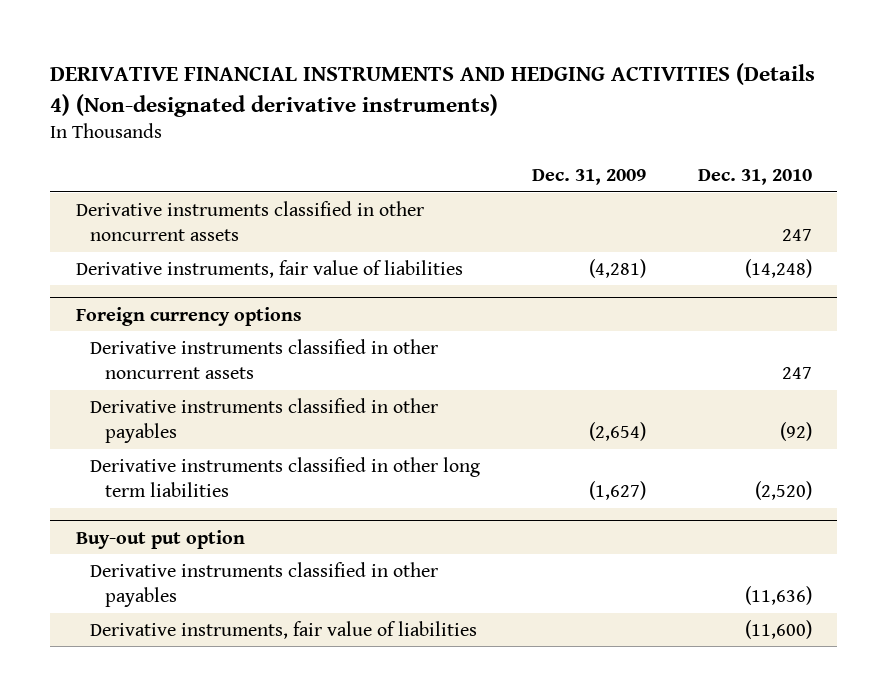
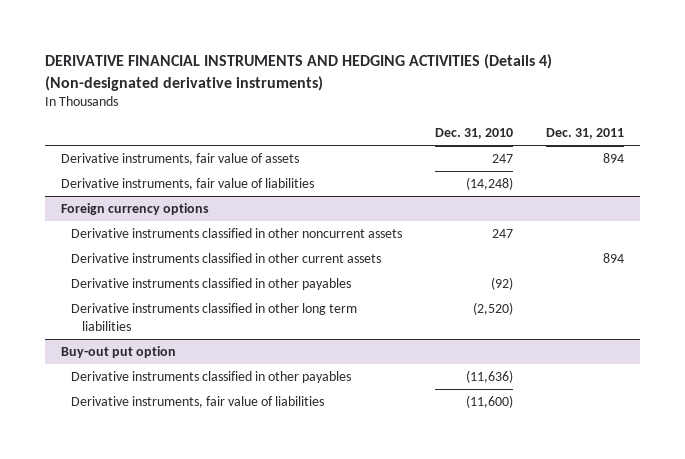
- | Dec. 31, 2009 | Dec. 31, 2010
+ | Dec. 31, 2010 | Dec. 31, 2011
- Derivative instruments classified in other noncurrent assets | | 247
+ Derivative instruments, fair value of assets | 247 | 894
@ Foreign currency options
+ Derivative instruments classified in other current assets | | 894

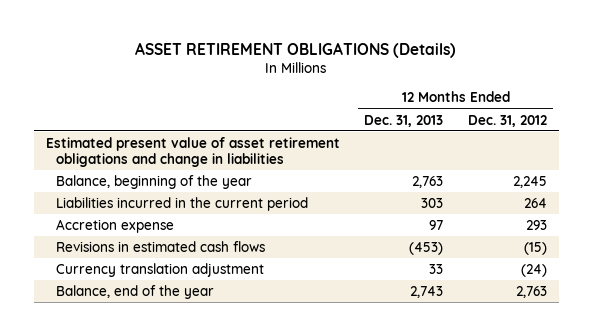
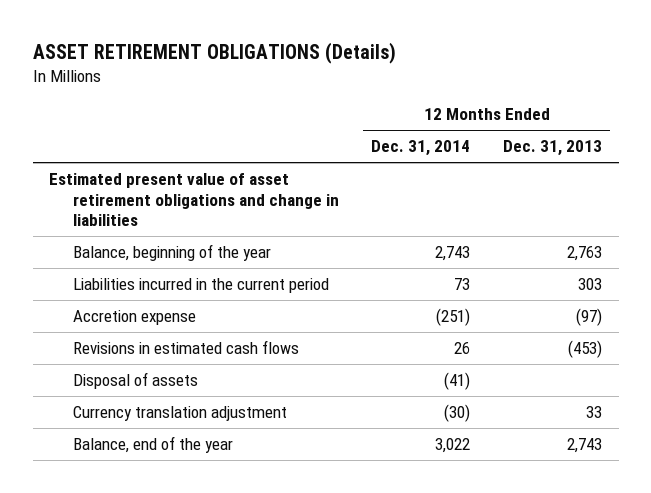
- | 12 Months Ended Dec. 31, 2013 | 12 Months Ended Dec. 31, 2012
+ | 12 Months Ended Dec. 31, 2014 | 12 Months Ended Dec. 31, 2013
- Accretion expense | 97 | 293
+ Accretion expense | (251) | (97)
+ Disposal of assets | (41) |

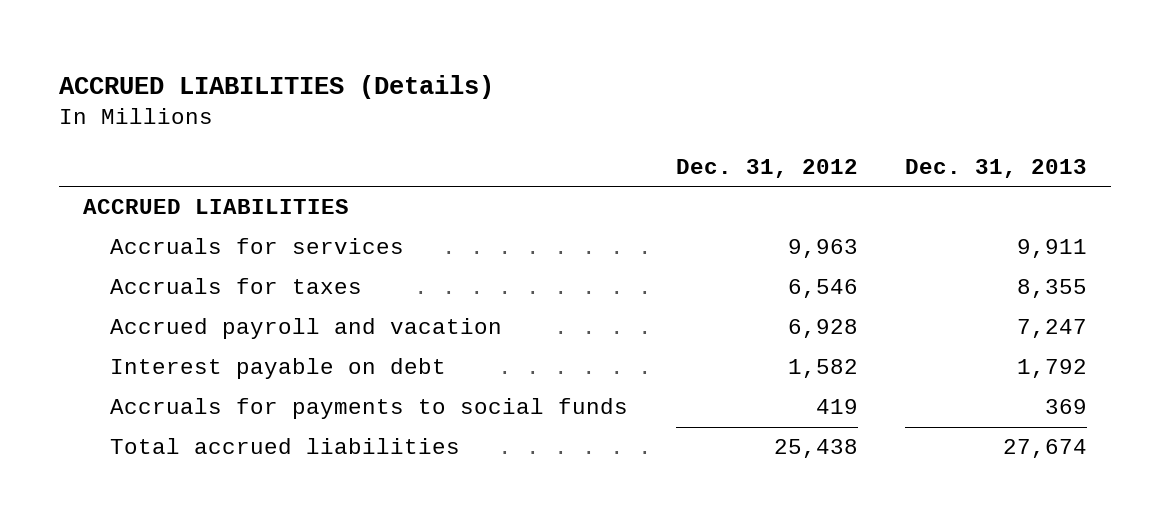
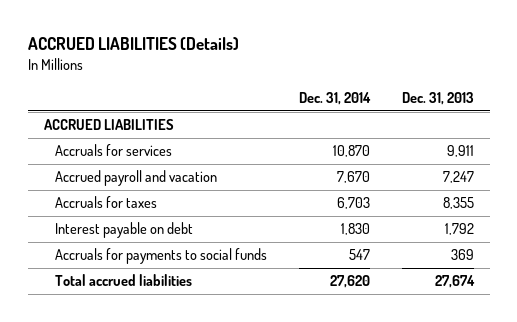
- | Dec. 31, 2012 | Dec. 31, 2013
+ | Dec. 31, 2014 | Dec. 31, 2013
moved down: Accruals for taxes | 6,703 | 8,355

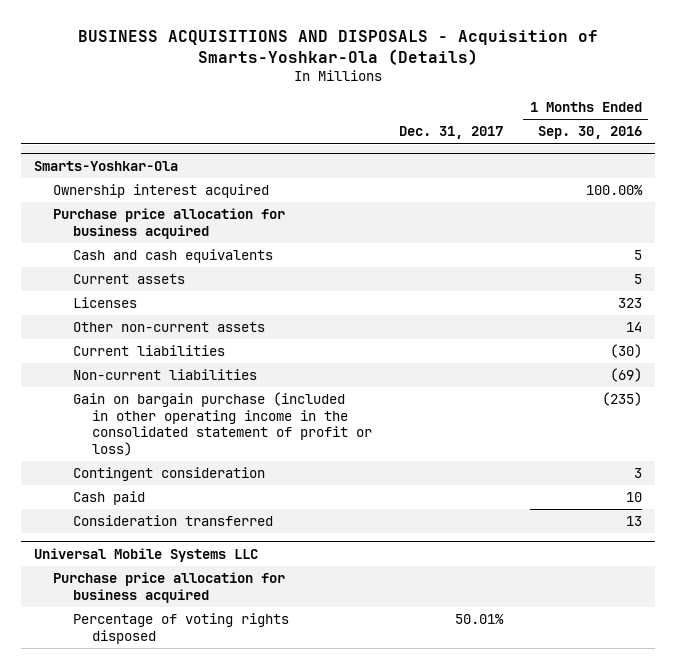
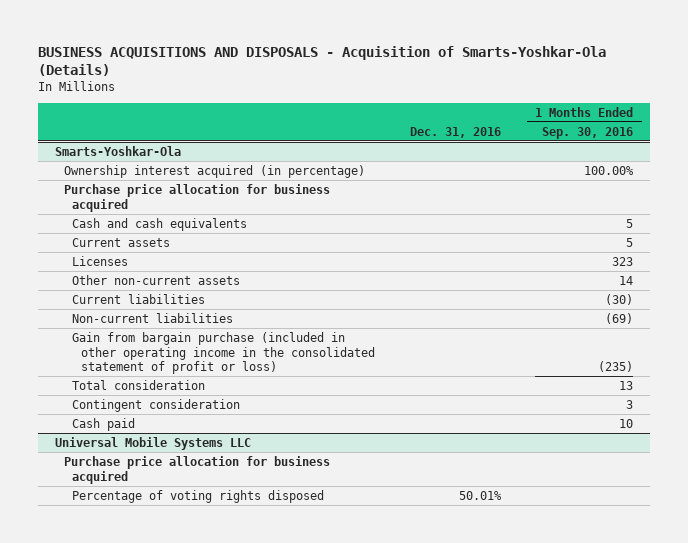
- | Dec. 31, 2017 | 1 Months Ended Sep. 30, 2016
+ | Dec. 31, 2016 | 1 Months Ended Sep. 30, 2016
@ Smarts-Yoshkar-Ola
- Ownership interest acquired | | 100.00%
+ Ownership interest acquired (in percentage) | | 100.00%
- Gain on bargain purchase (included in other operating income in the consolidated statement of profit or loss) | | (235)
+ Gain from bargain purchase (included in other operating income in the consolidated statement of profit or loss) | | (235)
+ Total consideration | | 13
- Consideration transferred | | 13

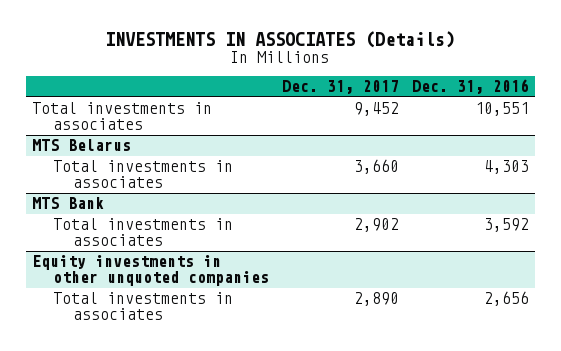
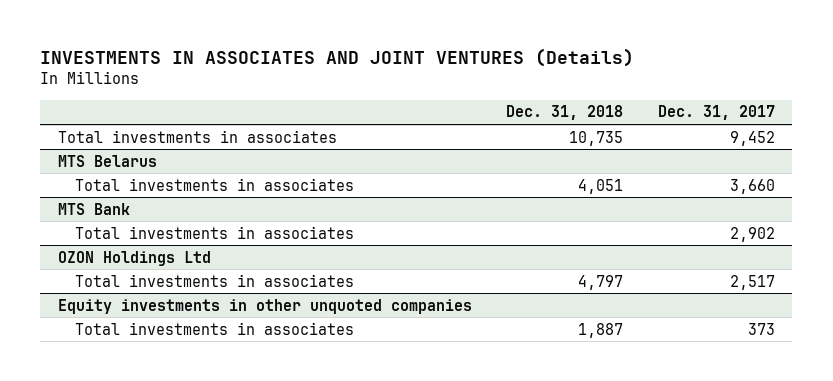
- INVESTMENTS IN ASSOCIATES (Details)
+ INVESTMENTS IN ASSOCIATES AND JOINT VENTURES (Details)
- | Dec. 31, 2017 | Dec. 31, 2016
+ | Dec. 31, 2018 | Dec. 31, 2017
+ OZON Holdings Ltd
+ Total investments in associates | 4,797 | 2,517
@ Equity investments in other unquoted companies
- Total investments in associates | 2,890 | 2,656
+ Total investments in associates | 1,887 | 373

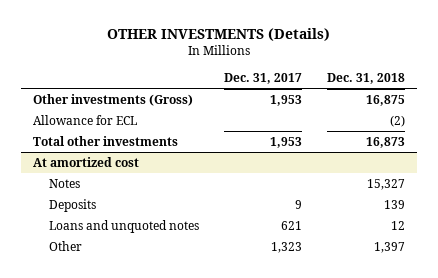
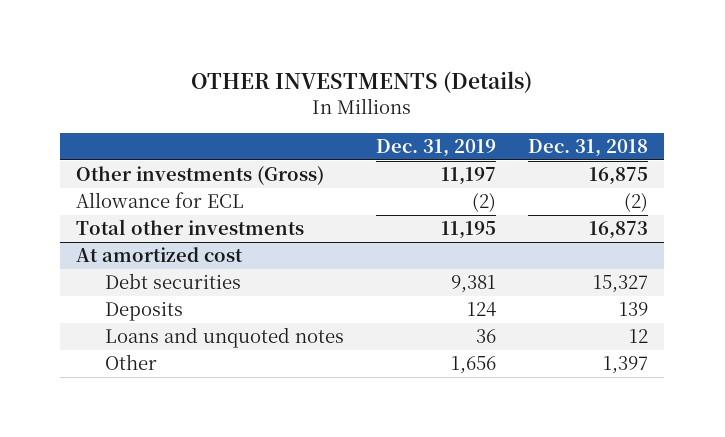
- | Dec. 31, 2017 | Dec. 31, 2018
+ | Dec. 31, 2019 | Dec. 31, 2018
@ At amortized cost
- Notes | | 15,327
+ Debt securities | 9,381 | 15,327

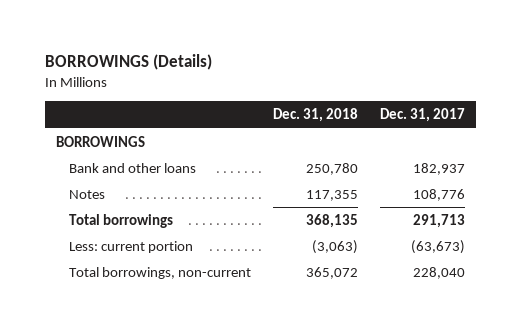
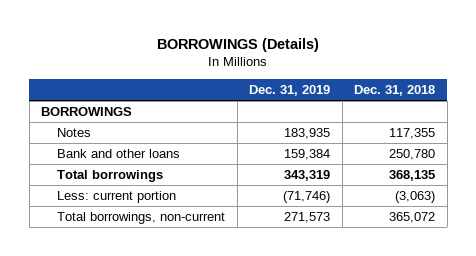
- | Dec. 31, 2018 | Dec. 31, 2017
+ | Dec. 31, 2019 | Dec. 31, 2018
moved down: Bank and other loans | 159,384 | 250,780

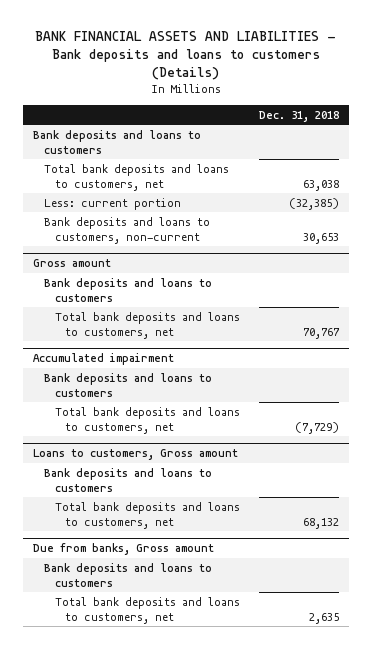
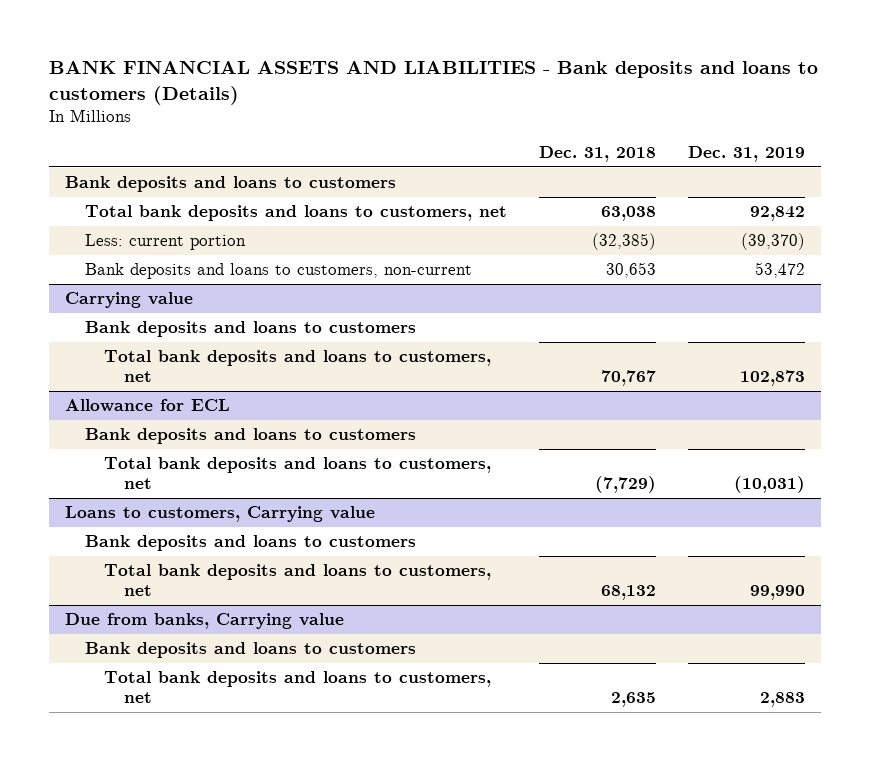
- | Dec. 31, 2018
+ | Dec. 31, 2018 | Dec. 31, 2019
- Gross amount
+ Carrying value
- Accumulated impairment
+ Allowance for ECL
- Loans to customers, Gross amount
+ Loans to customers, Carrying value
- Due from banks, Gross amount
+ Due from banks, Carrying value

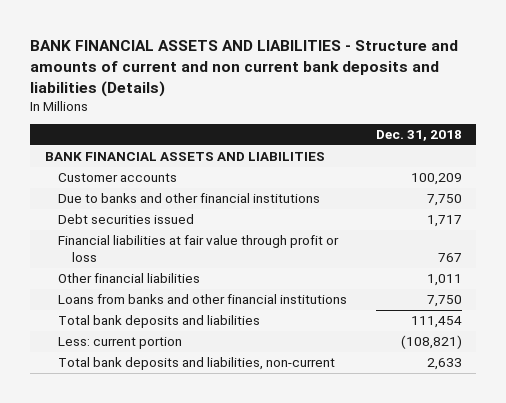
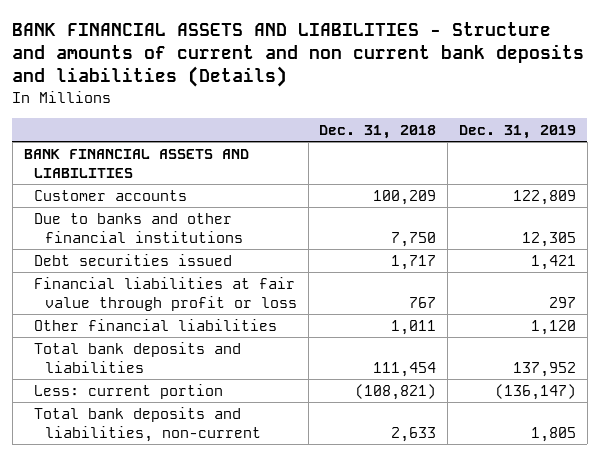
- | Dec. 31, 2018
+ | Dec. 31, 2018 | Dec. 31, 2019
- Loans from banks and other financial institutions | 7,750

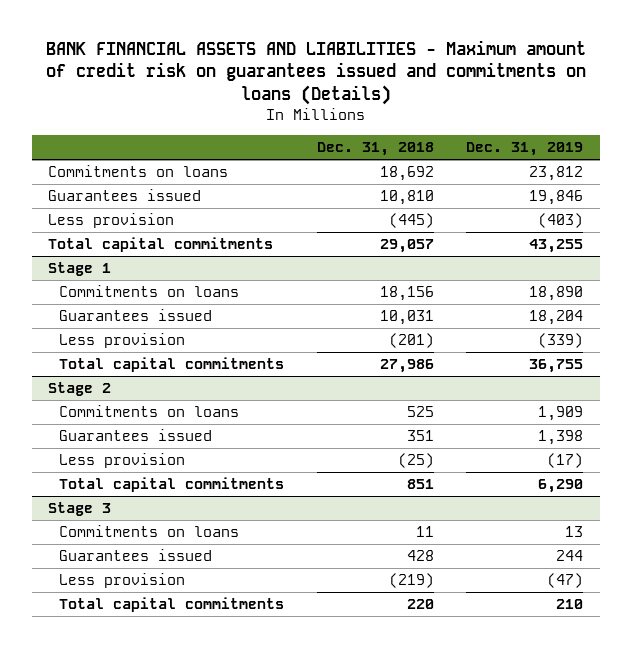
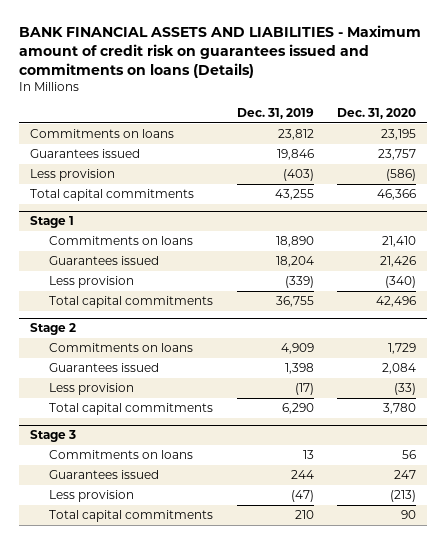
- | Dec. 31, 2018 | Dec. 31, 2019
+ | Dec. 31, 2019 | Dec. 31, 2020
@ Stage 2
- Commitments on loans | 525 | 1,909
+ Commitments on loans | 4,909 | 1,729

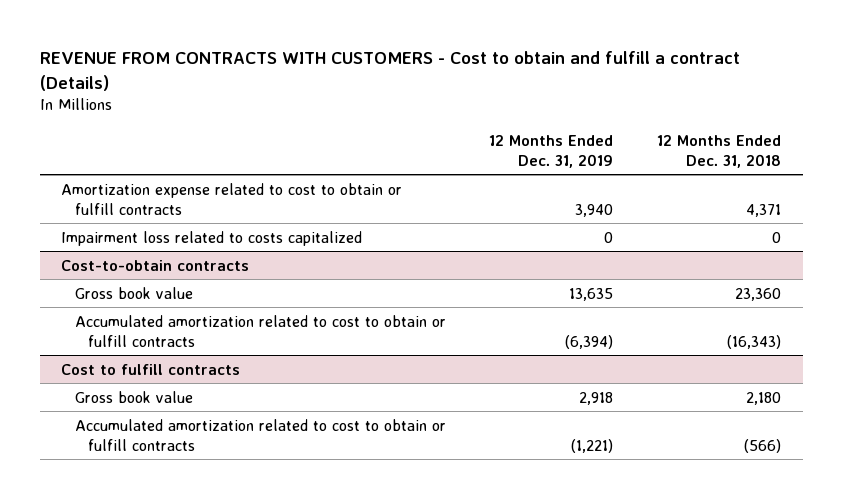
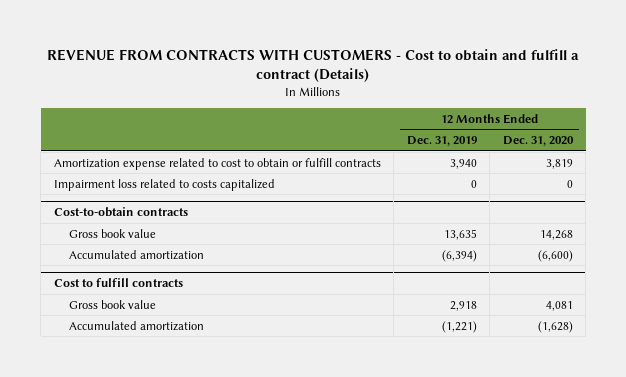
- | 12 Months Ended Dec. 31, 2019 | 12 Months Ended Dec. 31, 2018
+ | 12 Months Ended Dec. 31, 2019 | 12 Months Ended Dec. 31, 2020
@ Cost-to-obtain contracts
- Accumulated amortization related to cost to obtain or fulfill contracts | (6,394) | (16,343)
+ Accumulated amortization | (6,394) | (6,600)
@ Cost to fulfill contracts
- Accumulated amortization related to cost to obtain or fulfill contracts | (1,221) | (566)
+ Accumulated amortization | (1,221) | (1,628)

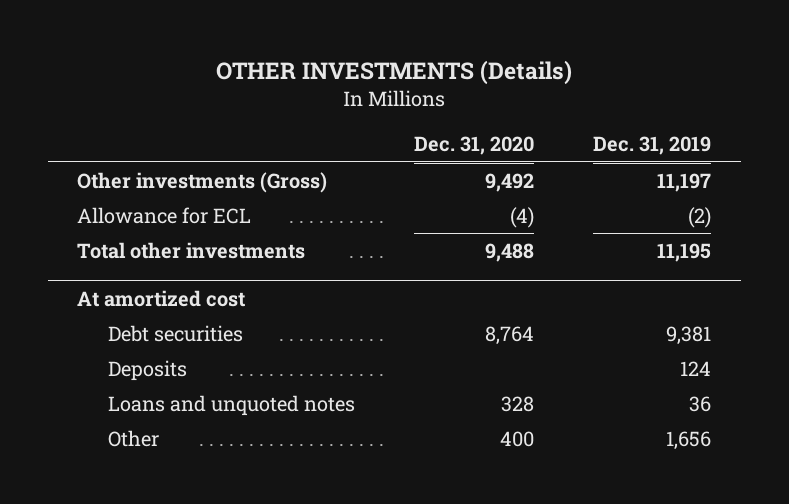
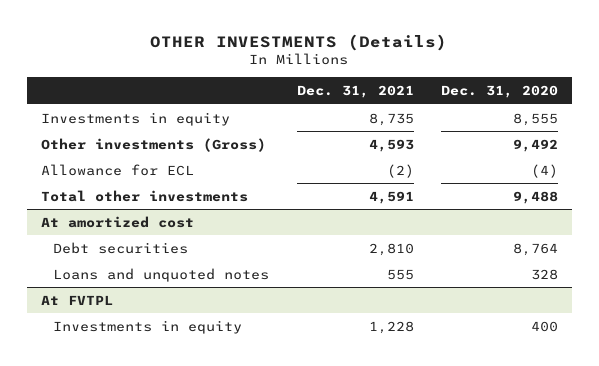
- | Dec. 31, 2020 | Dec. 31, 2019
+ | Dec. 31, 2021 | Dec. 31, 2020
+ Investments in equity | 8,735 | 8,555
@ At amortized cost
- Deposits | | 124
- Other | 400 | 1,656
+ At FVTPL
+ Investments in equity | 1,228 | 400

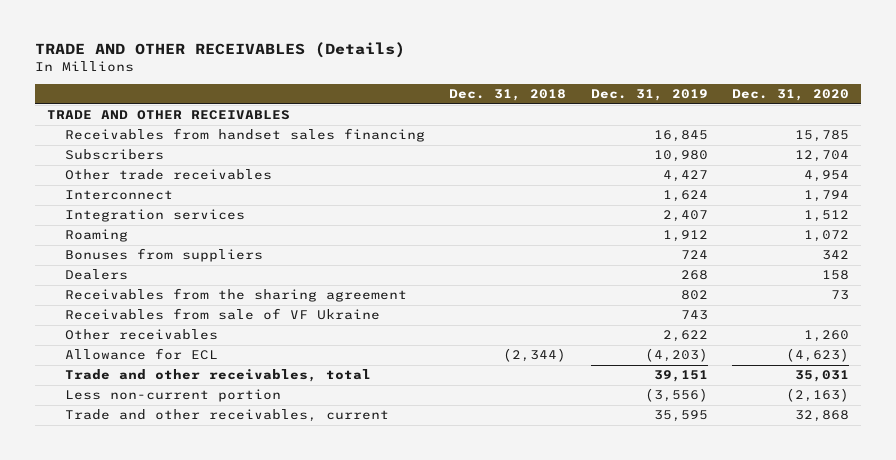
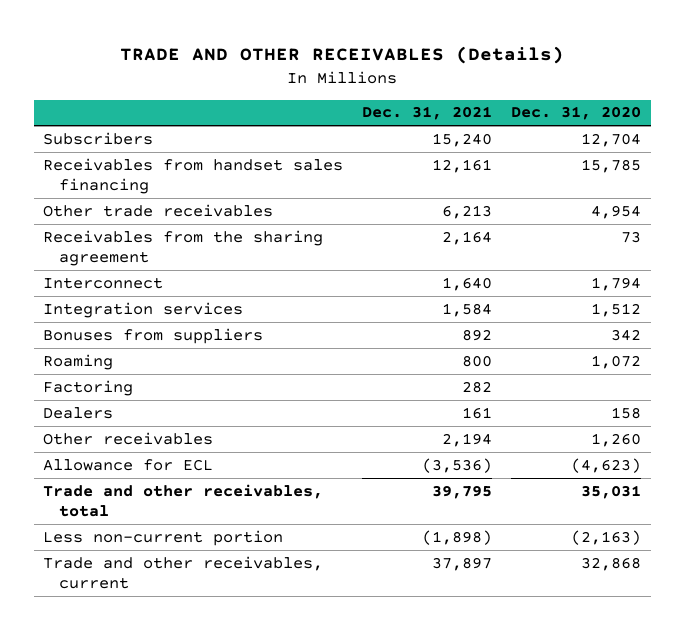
- | Dec. 31, 2018 | Dec. 31, 2019 | Dec. 31, 2020
+ | Dec. 31, 2021 | Dec. 31, 2020
- TRADE AND OTHER RECEIVABLES
moved down: Receivables from handset sales financing | 12,161 | 15,785
moved up: Receivables from the sharing agreement | 2,164 | 73
moved down: Roaming | 800 | 1,072
+ Factoring | 282 |
- Receivables from sale of VF Ukraine | | 743 |

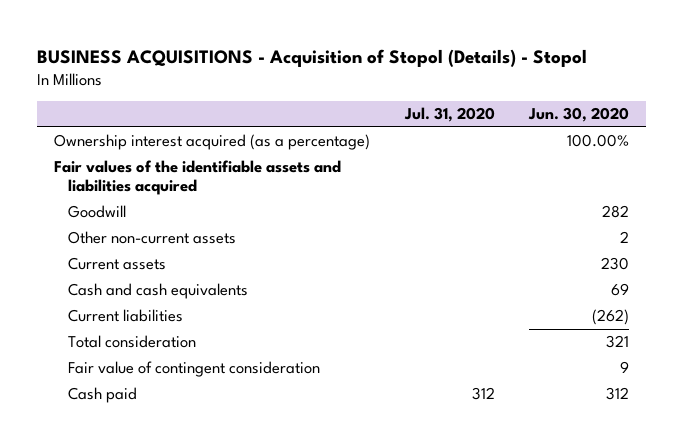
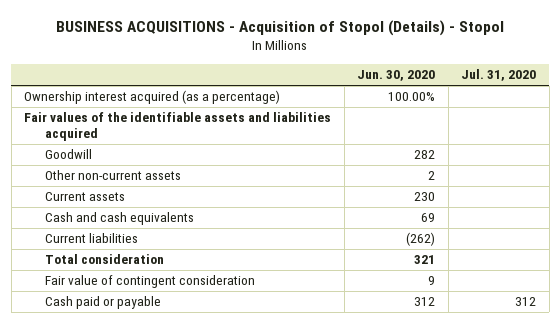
- | Jul. 31, 2020 | Jun. 30, 2020
+ | Jun. 30, 2020 | Jul. 31, 2020
- Cash paid | 312 | 312
+ Cash paid or payable | 312 | 312

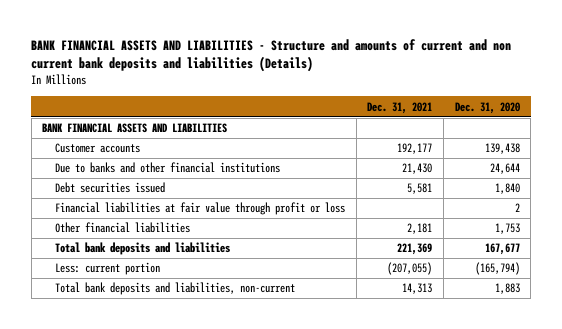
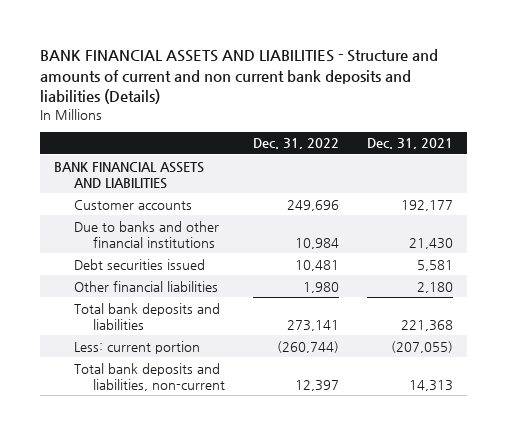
- | Dec. 31, 2021 | Dec. 31, 2020
+ | Dec. 31, 2022 | Dec. 31, 2021
- Financial liabilities at fair value through profit or loss | | 2
- Other financial liabilities | 2,181 | 1,753
- Total bank deposits and liabilities | 221,369 | 167,677
+ Other financial liabilities | 1,980 | 2,180
+ Total bank deposits and liabilities | 273,141 | 221,368

